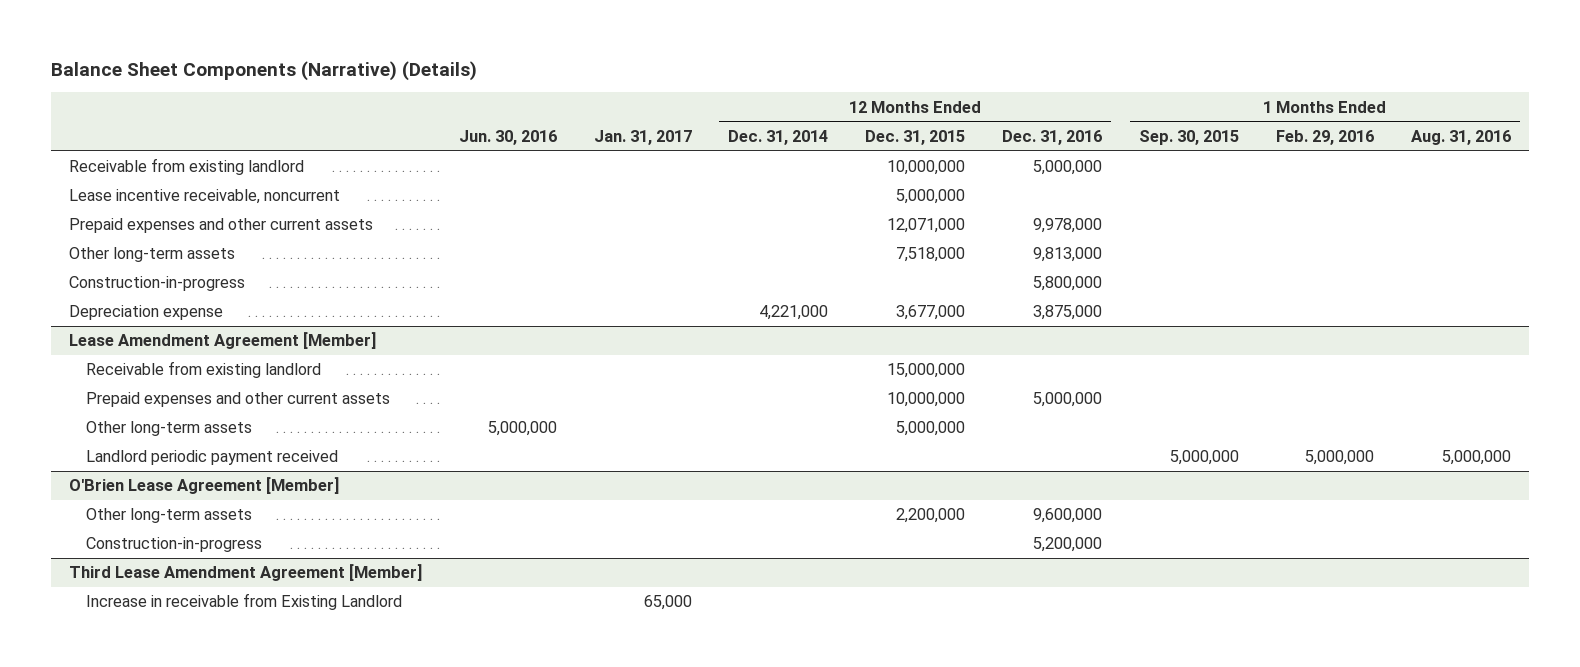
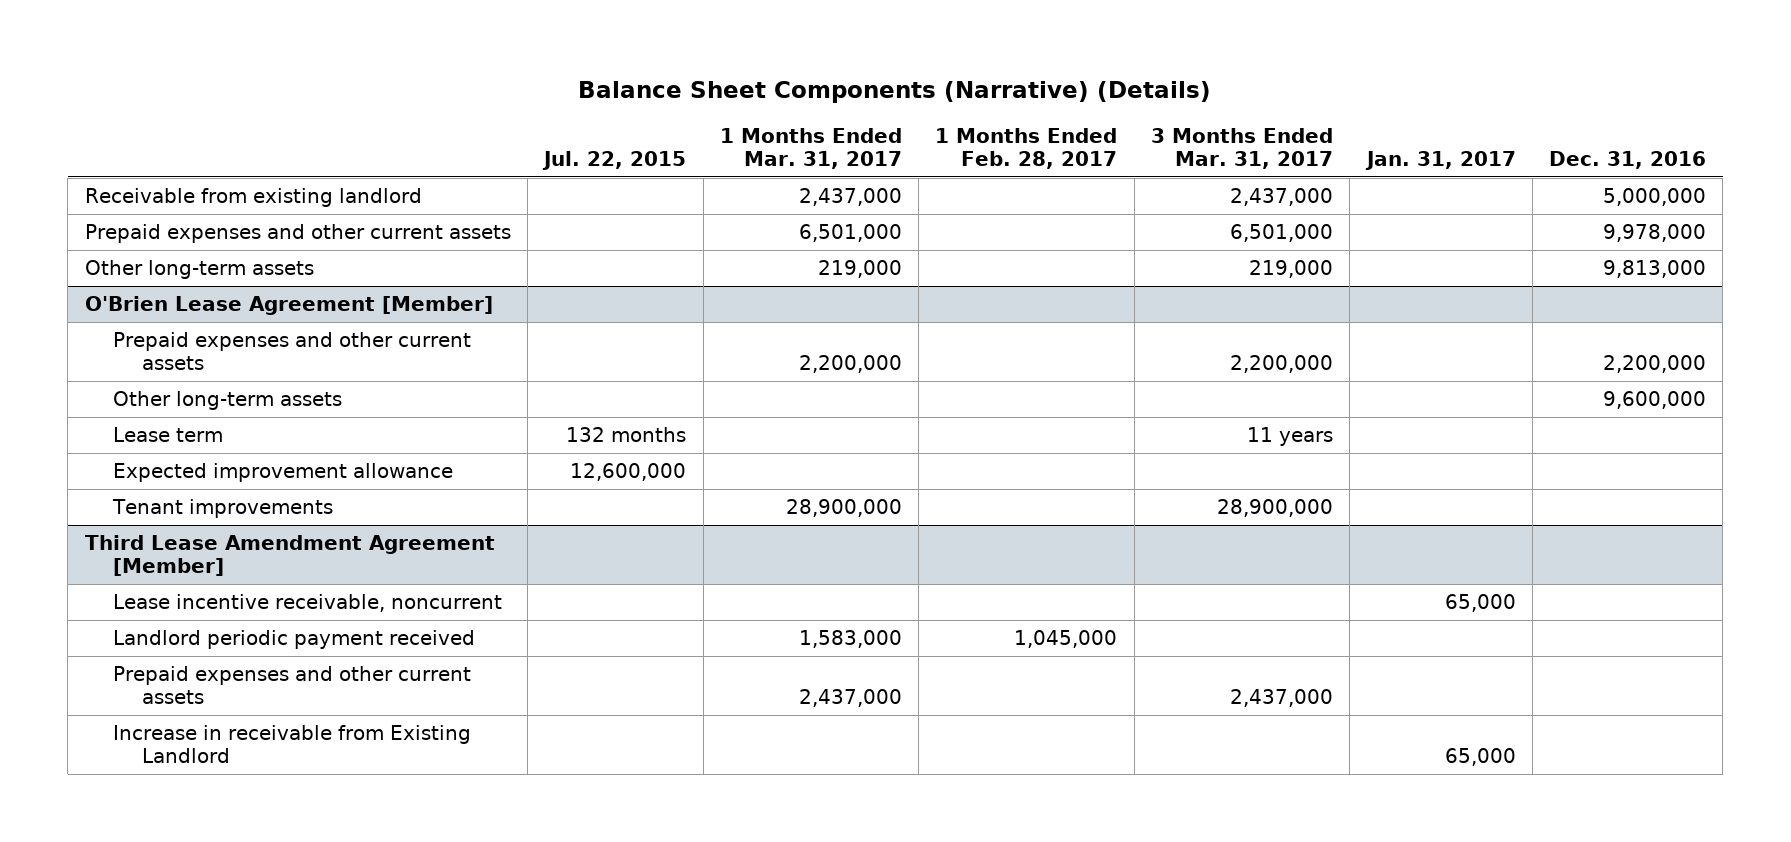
- | Jun. 30, 2016 | Jan. 31, 2017 | 12 Months Ended Dec. 31, 2014 | 12 Months Ended Dec. 31, 2015 | 12 Months Ended Dec. 31, 2016 | 1 Months Ended Sep. 30, 2015 | 1 Months Ended Feb. 29, 2016 | 1 Months Ended Aug. 31, 2016
+ | Jul. 22, 2015 | 1 Months Ended Mar. 31, 2017 | 1 Months Ended Feb. 28, 2017 | 3 Months Ended Mar. 31, 2017 | Jan. 31, 2017 | Dec. 31, 2016
- Lease incentive receivable, noncurrent | | | | 5,000,000 | | | |
- Construction-in-progress | | | | | 5,800,000 | | |
- Depreciation expense | | | 4,221,000 | 3,677,000 | 3,875,000 | | |
- Lease Amendment Agreement [Member]
- Receivable from existing landlord | | | | 15,000,000 | | | |
- Prepaid expenses and other current assets | | | | 10,000,000 | 5,000,000 | | |
- Other long-term assets | 5,000,000 | | | 5,000,000 | | | |
- Landlord periodic payment received | | | | | | 5,000,000 | 5,000,000 | 5,000,000
@ O'Brien Lease Agreement [Member]
+ Prepaid expenses and other current assets | | 2,200,000 | | 2,200,000 | | 2,200,000
- Construction-in-progress | | | | | 5,200,000 | | |
+ Lease term | 132 months | | | 11 years | |
+ Expected improvement allowance | 12,600,000 | | | | |
+ Tenant improvements | | 28,900,000 | | 28,900,000 | |
@ Third Lease Amendment Agreement [Member]
+ Lease incentive receivable, noncurrent | | | | | 65,000 |
+ Landlord periodic payment received | | 1,583,000 | 1,045,000 | | |
+ Prepaid expenses and other current assets | | 2,437,000 | | 2,437,000 | |

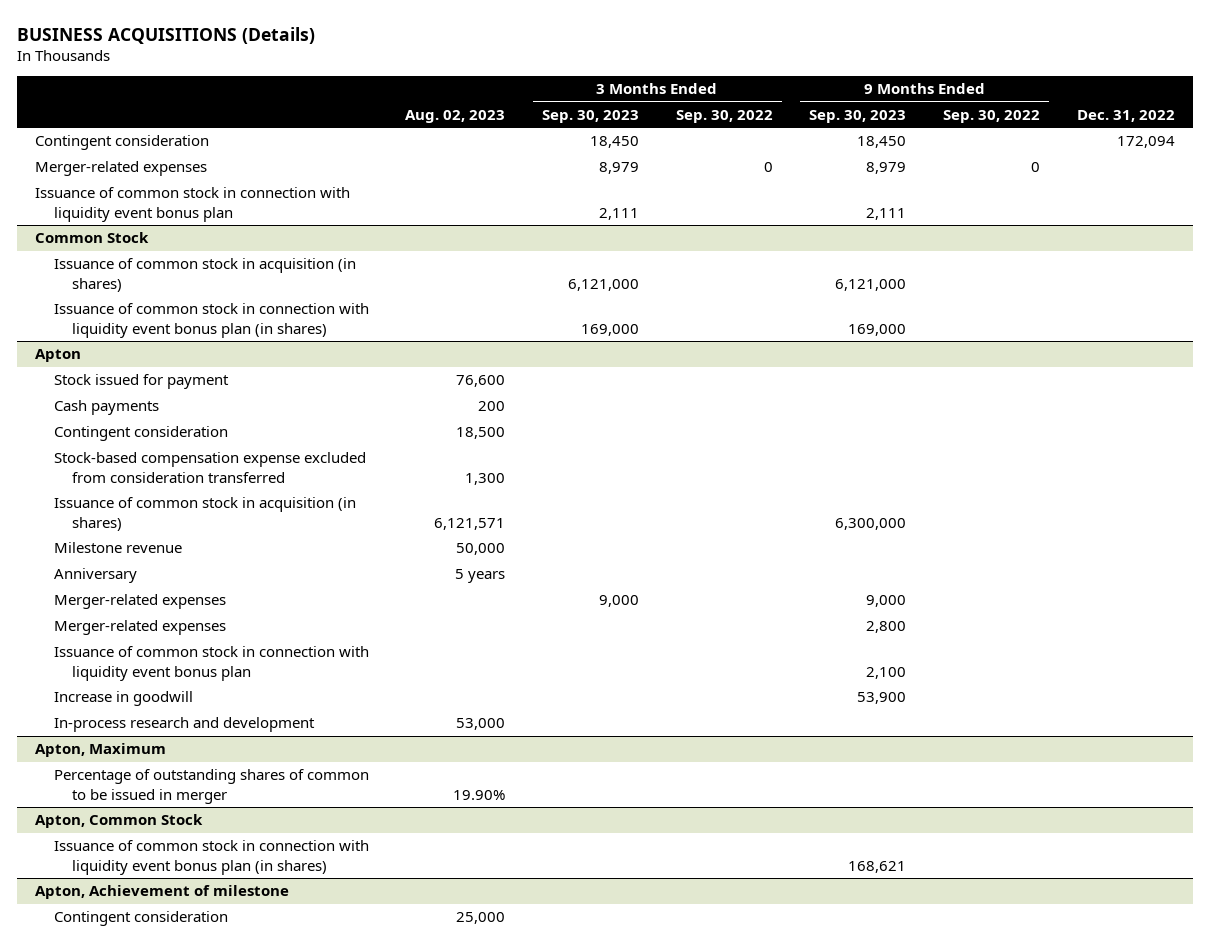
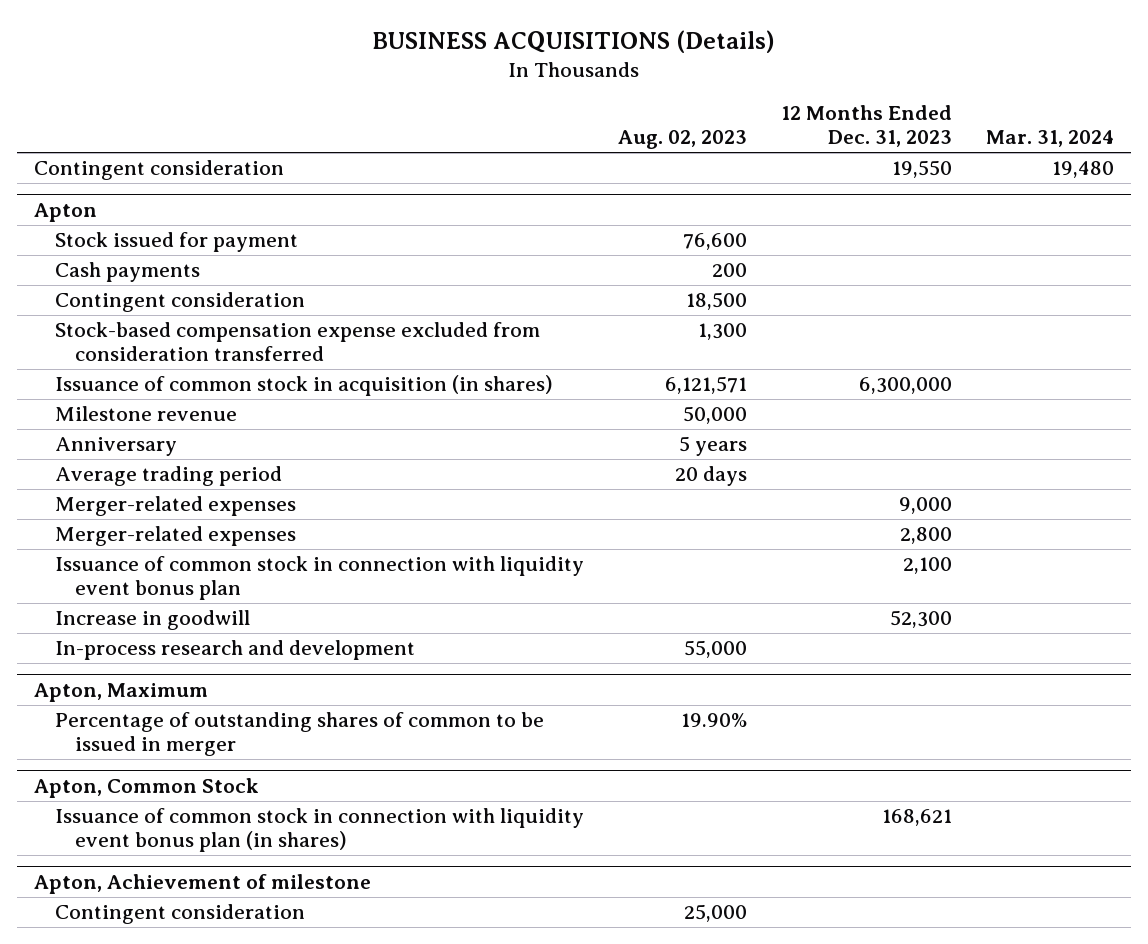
- | Aug. 02, 2023 | 3 Months Ended Sep. 30, 2023 | 3 Months Ended Sep. 30, 2022 | 9 Months Ended Sep. 30, 2023 | 9 Months Ended Sep. 30, 2022 | Dec. 31, 2022
+ | Aug. 02, 2023 | 12 Months Ended Dec. 31, 2023 | Mar. 31, 2024
- Merger-related expenses | | 8,979 | 0 | 8,979 | 0 |
- Issuance of common stock in connection with liquidity event bonus plan | | 2,111 | | 2,111 | |
- Common Stock
- Issuance of common stock in acquisition (in shares) | | 6,121,000 | | 6,121,000 | |
- Issuance of common stock in connection with liquidity event bonus plan (in shares) | | 169,000 | | 169,000 | |
@ Apton
+ Average trading period | 20 days | |
- In-process research and development | 53,000 | | | | |
+ In-process research and development | 55,000 | |

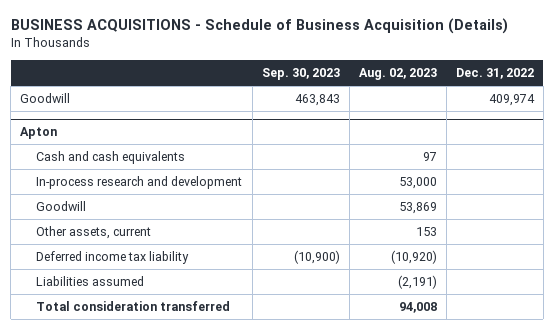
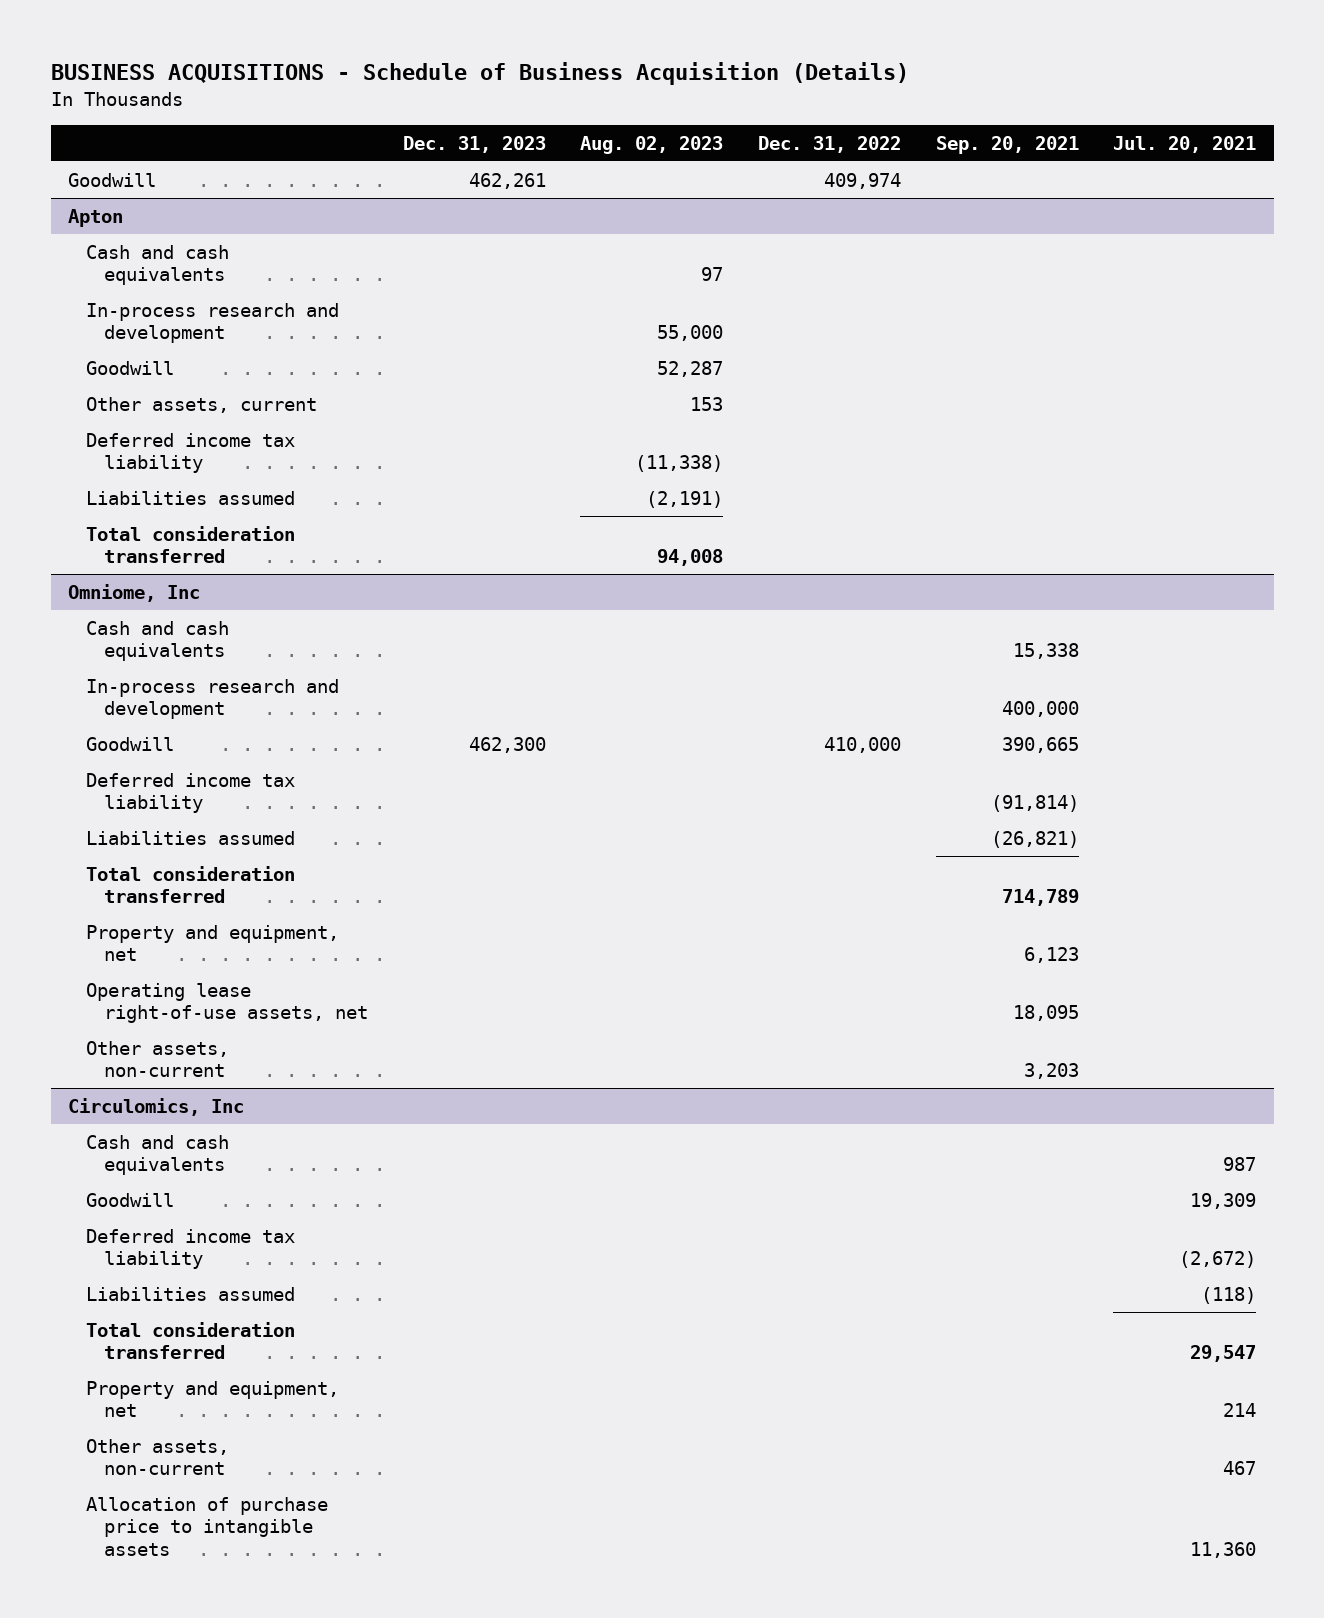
- | Sep. 30, 2023 | Aug. 02, 2023 | Dec. 31, 2022
+ | Dec. 31, 2023 | Aug. 02, 2023 | Dec. 31, 2022 | Sep. 20, 2021 | Jul. 20, 2021
@ Apton
- In-process research and development | | 53,000 |
- Goodwill | | 53,869 |
+ In-process research and development | | 55,000 | | |
+ Goodwill | | 52,287 | | |
- Deferred income tax liability | (10,900) | (10,920) |
+ Deferred income tax liability | | (11,338) | | |
+ Omniome, Inc
+ Cash and cash equivalents | | | | 15,338 |
+ In-process research and development | | | | 400,000 |
+ Goodwill | 462,300 | | 410,000 | 390,665 |
+ Deferred income tax liability | | | | (91,814) |
+ Liabilities assumed | | | | (26,821) |
+ Total consideration transferred | | | | 714,789 |
+ Property and equipment, net | | | | 6,123 |
+ Operating lease right-of-use assets, net | | | | 18,095 |
+ Other assets, non-current | | | | 3,203 |
+ Circulomics, Inc
+ Cash and cash equivalents | | | | | 987
+ Goodwill | | | | | 19,309
+ Deferred income tax liability | | | | | (2,672)
+ Liabilities assumed | | | | | (118)
+ Total consideration transferred | | | | | 29,547
+ Property and equipment, net | | | | | 214
+ Other assets, non-current | | | | | 467
+ Allocation of purchase price to intangible assets | | | | | 11,360

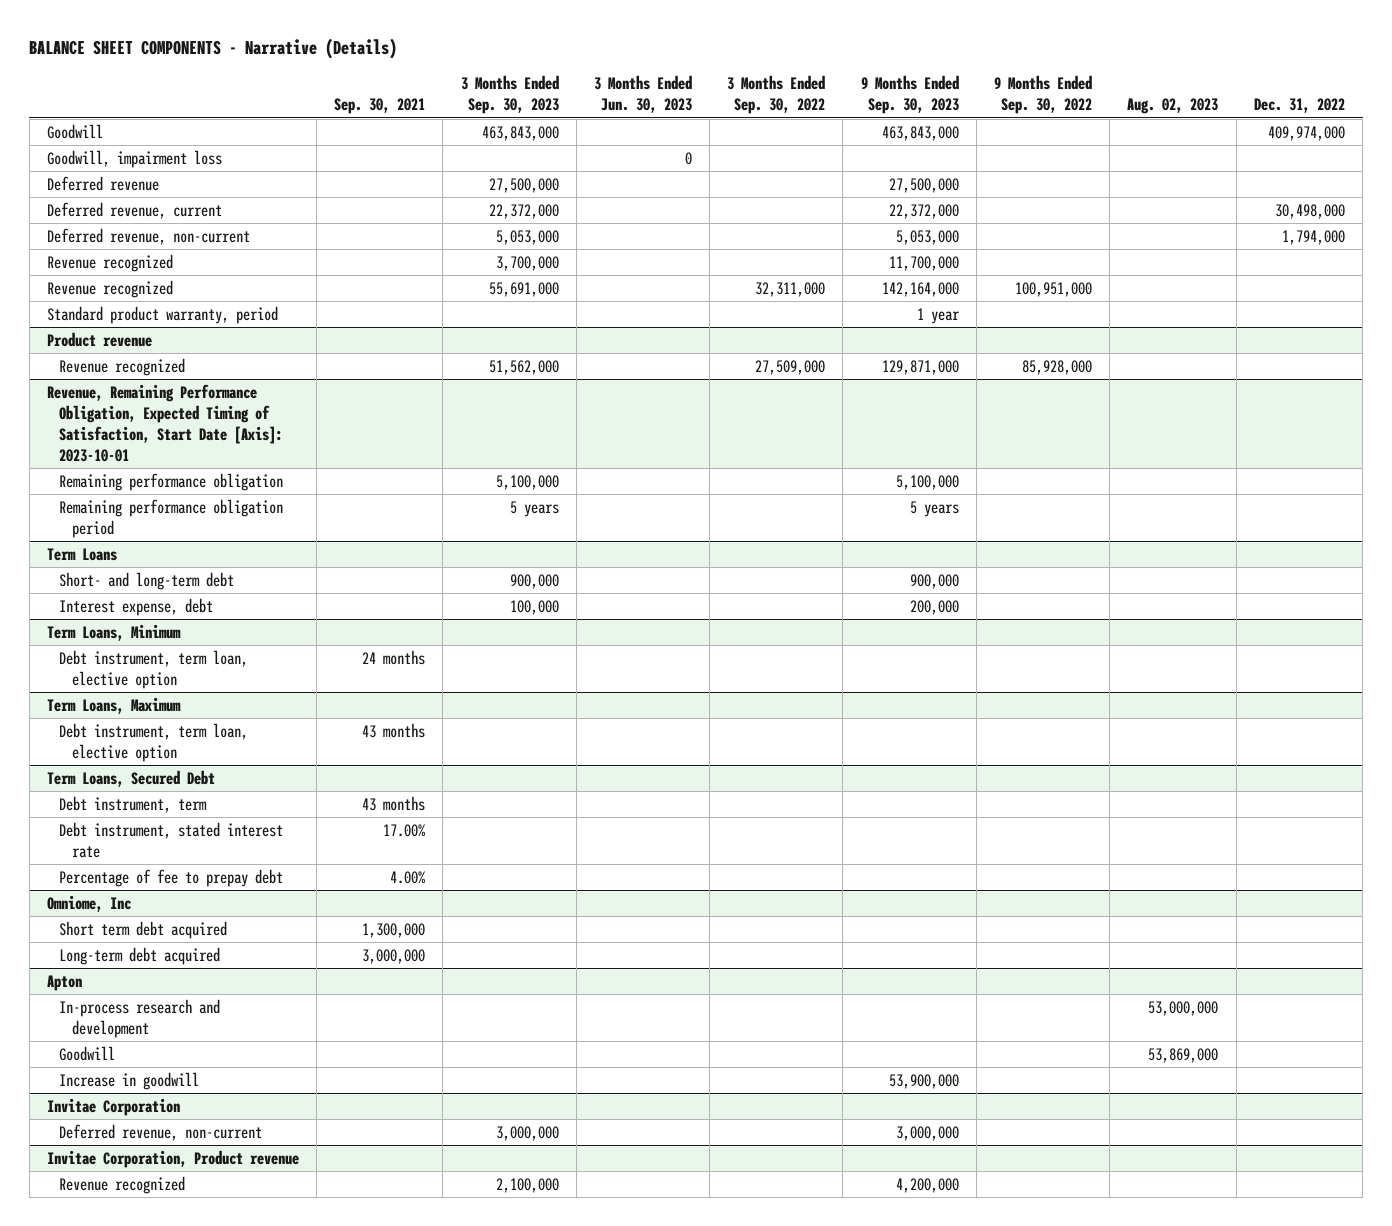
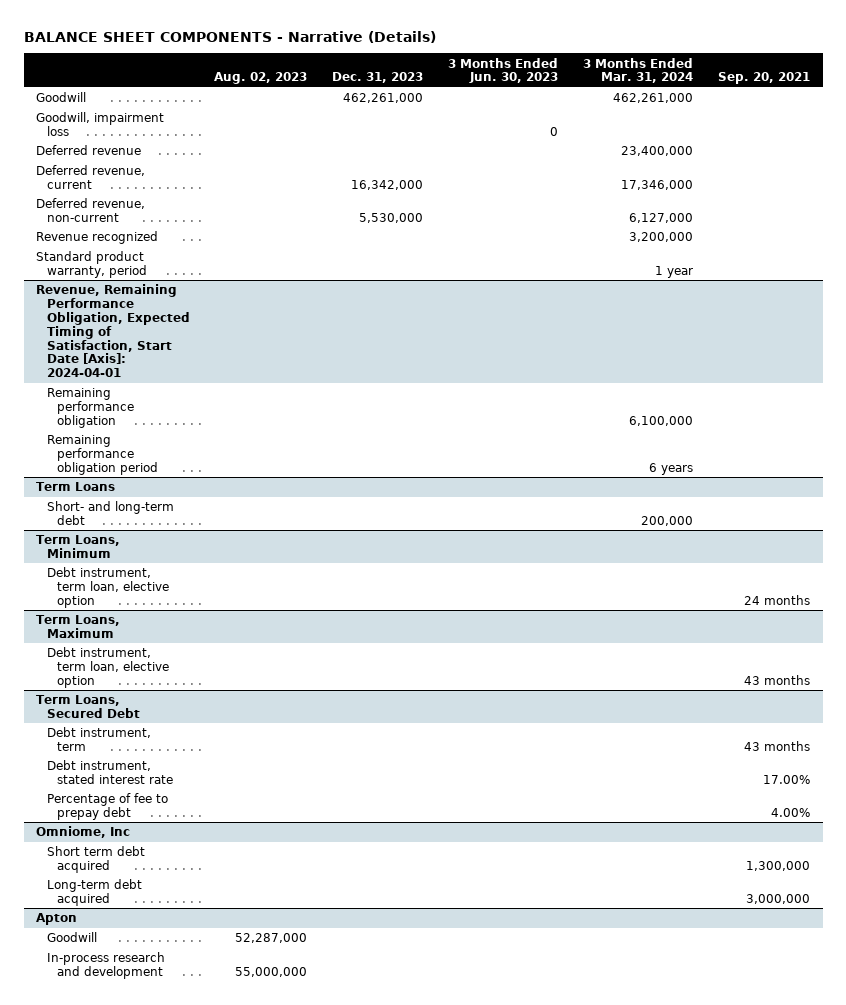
- | Sep. 30, 2021 | 3 Months Ended Sep. 30, 2023 | 3 Months Ended Jun. 30, 2023 | 3 Months Ended Sep. 30, 2022 | 9 Months Ended Sep. 30, 2023 | 9 Months Ended Sep. 30, 2022 | Aug. 02, 2023 | Dec. 31, 2022
+ | Aug. 02, 2023 | Dec. 31, 2023 | 3 Months Ended Jun. 30, 2023 | 3 Months Ended Mar. 31, 2024 | Sep. 20, 2021
- Revenue recognized | | 55,691,000 | | 32,311,000 | 142,164,000 | 100,951,000 | |
- Product revenue
- Revenue recognized | | 51,562,000 | | 27,509,000 | 129,871,000 | 85,928,000 | |
- Revenue, Remaining Performance Obligation, Expected Timing of Satisfaction, Start Date [Axis]: 2023-10-01
- Remaining performance obligation | | 5,100,000 | | | 5,100,000 | | |
- Remaining performance obligation period | | 5 years | | | 5 years | | |
+ Revenue, Remaining Performance Obligation, Expected Timing of Satisfaction, Start Date [Axis]: 2024-04-01
+ Remaining performance obligation | | | | 6,100,000 |
+ Remaining performance obligation period | | | | 6 years |
@ Term Loans
- Interest expense, debt | | 100,000 | | | 200,000 | | |
@ Apton
- In-process research and development | | | | | | | 53,000,000 |
- Goodwill | | | | | | | 53,869,000 |
- Increase in goodwill | | | | | 53,900,000 | | |
- Invitae Corporation
- Deferred revenue, non-current | | 3,000,000 | | | 3,000,000 | | |
- Invitae Corporation, Product revenue
- Revenue recognized | | 2,100,000 | | | 4,200,000 | | |
@ Apton
+ Goodwill | 52,287,000 | | | |
+ In-process research and development | 55,000,000 | | | |

